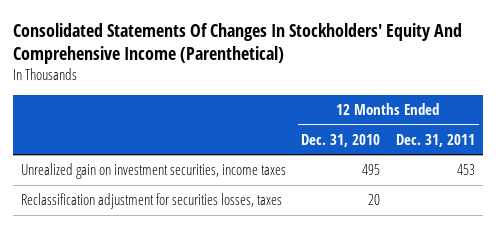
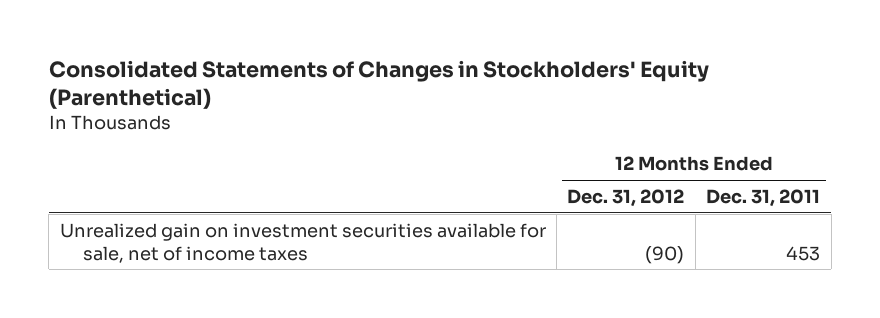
- Consolidated Statements Of Changes In Stockholders' Equity And Comprehensive Income (Parenthetical)
+ Consolidated Statements of Changes in Stockholders' Equity (Parenthetical)
- | 12 Months Ended Dec. 31, 2010 | 12 Months Ended Dec. 31, 2011
+ | 12 Months Ended Dec. 31, 2012 | 12 Months Ended Dec. 31, 2011
- Unrealized gain on investment securities, income taxes | 495 | 453
- Reclassification adjustment for securities losses, taxes | 20 |
+ Unrealized gain on investment securities available for sale, net of income taxes | (90) | 453

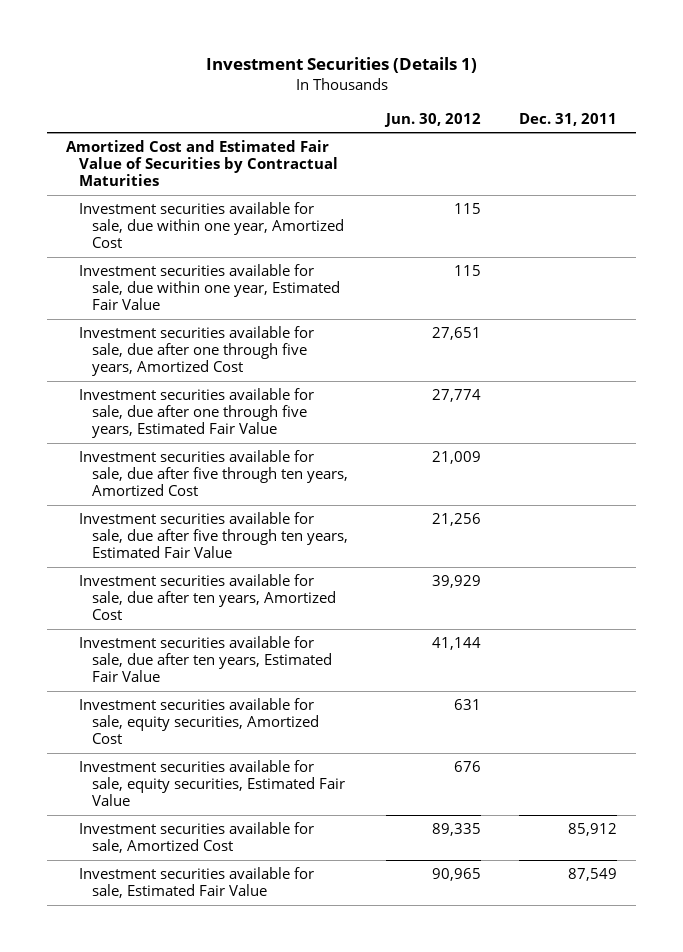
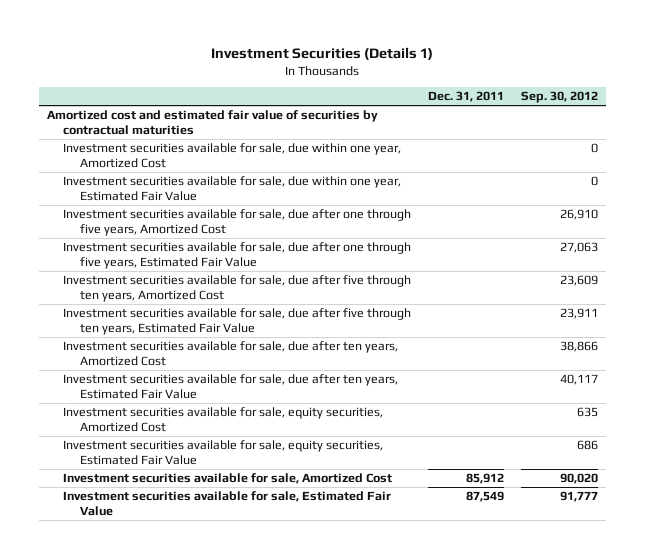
- | Jun. 30, 2012 | Dec. 31, 2011
+ | Dec. 31, 2011 | Sep. 30, 2012
- Amortized Cost and Estimated Fair Value of Securities by Contractual Maturities
+ Amortized cost and estimated fair value of securities by contractual maturities

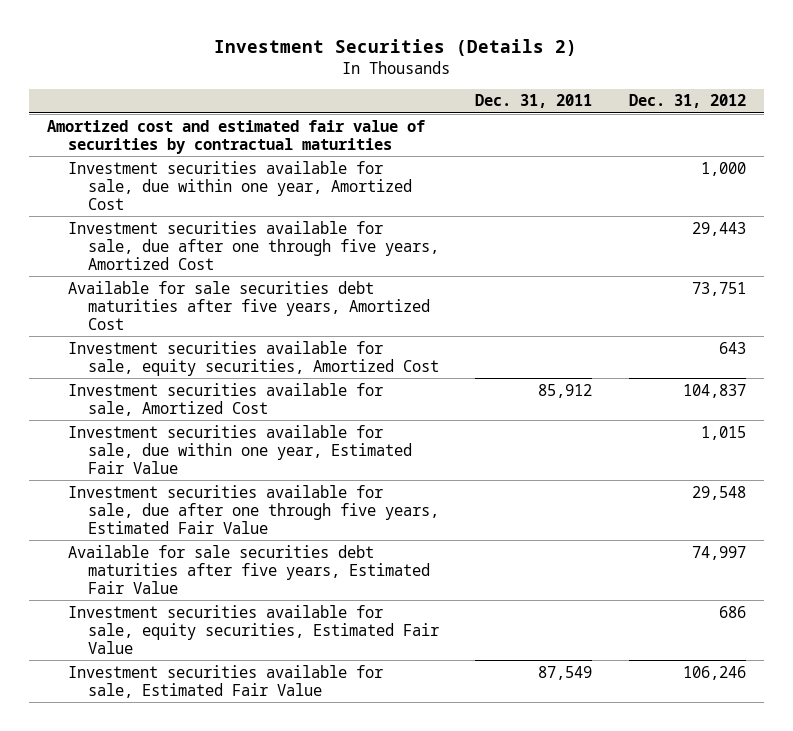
- Investment Securities (Details 1)
+ Investment Securities (Details 2)
- | Dec. 31, 2011 | Sep. 30, 2012
+ | Dec. 31, 2011 | Dec. 31, 2012
- Investment securities available for sale, due after five through ten years, Amortized Cost | | 23,609
- Investment securities available for sale, due after five through ten years, Estimated Fair Value | | 23,911
- Investment securities available for sale, due after ten years, Amortized Cost | | 38,866
- Investment securities available for sale, due after ten years, Estimated Fair Value | | 40,117
+ Available for sale securities debt maturities after five years, Amortized Cost | | 73,751
moved down: Investment securities available for sale, due within one year, Estimated Fair Value | | 1,015
moved down: Investment securities available for sale, due after one through five years, Estimated Fair Value | | 29,548
+ Available for sale securities debt maturities after five years, Estimated Fair Value | | 74,997
moved down: Investment securities available for sale, equity securities, Estimated Fair Value | | 686

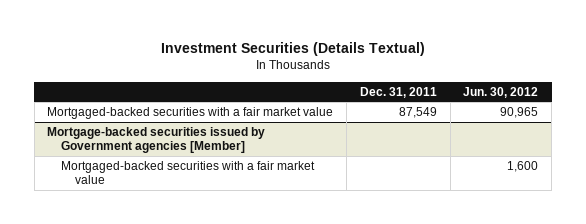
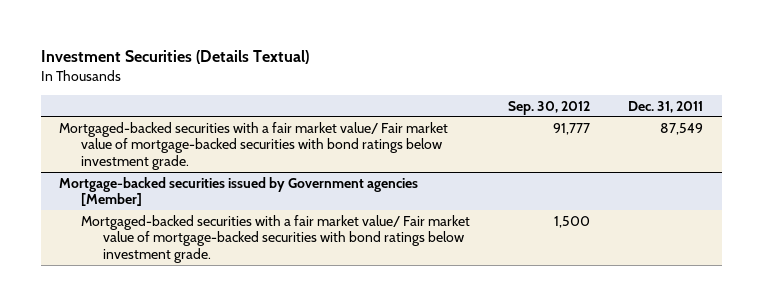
- | Dec. 31, 2011 | Jun. 30, 2012
+ | Sep. 30, 2012 | Dec. 31, 2011
- Mortgaged-backed securities with a fair market value | 87,549 | 90,965
+ Mortgaged-backed securities with a fair market value/ Fair market value of mortgage-backed securities with bond ratings below investment grade. | 91,777 | 87,549
@ Mortgage-backed securities issued by Government agencies [Member]
- Mortgaged-backed securities with a fair market value | | 1,600
+ Mortgaged-backed securities with a fair market value/ Fair market value of mortgage-backed securities with bond ratings below investment grade. | 1,500 |

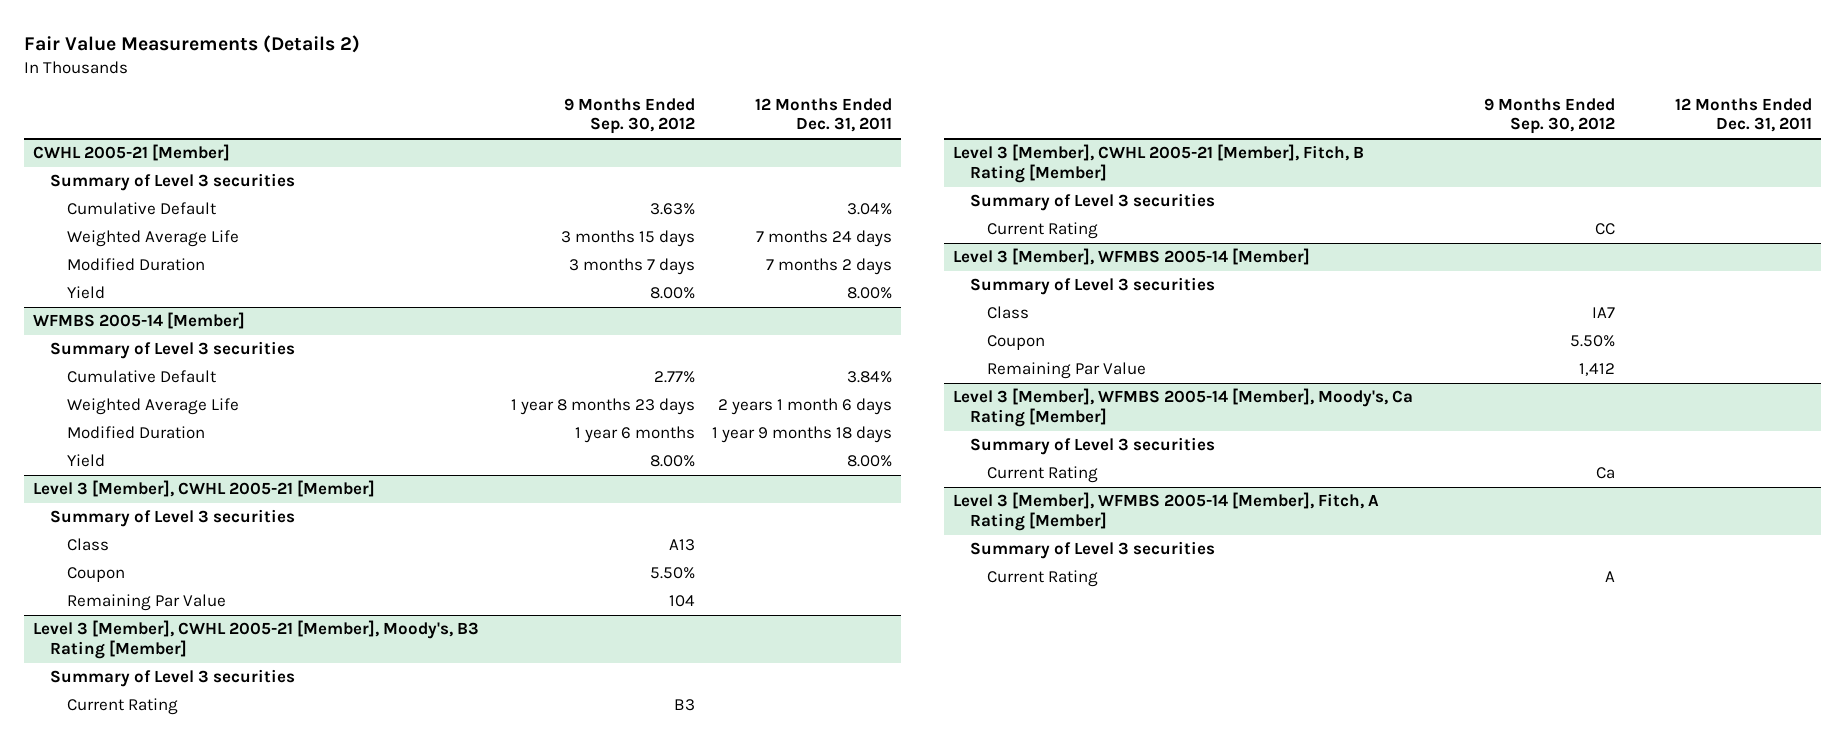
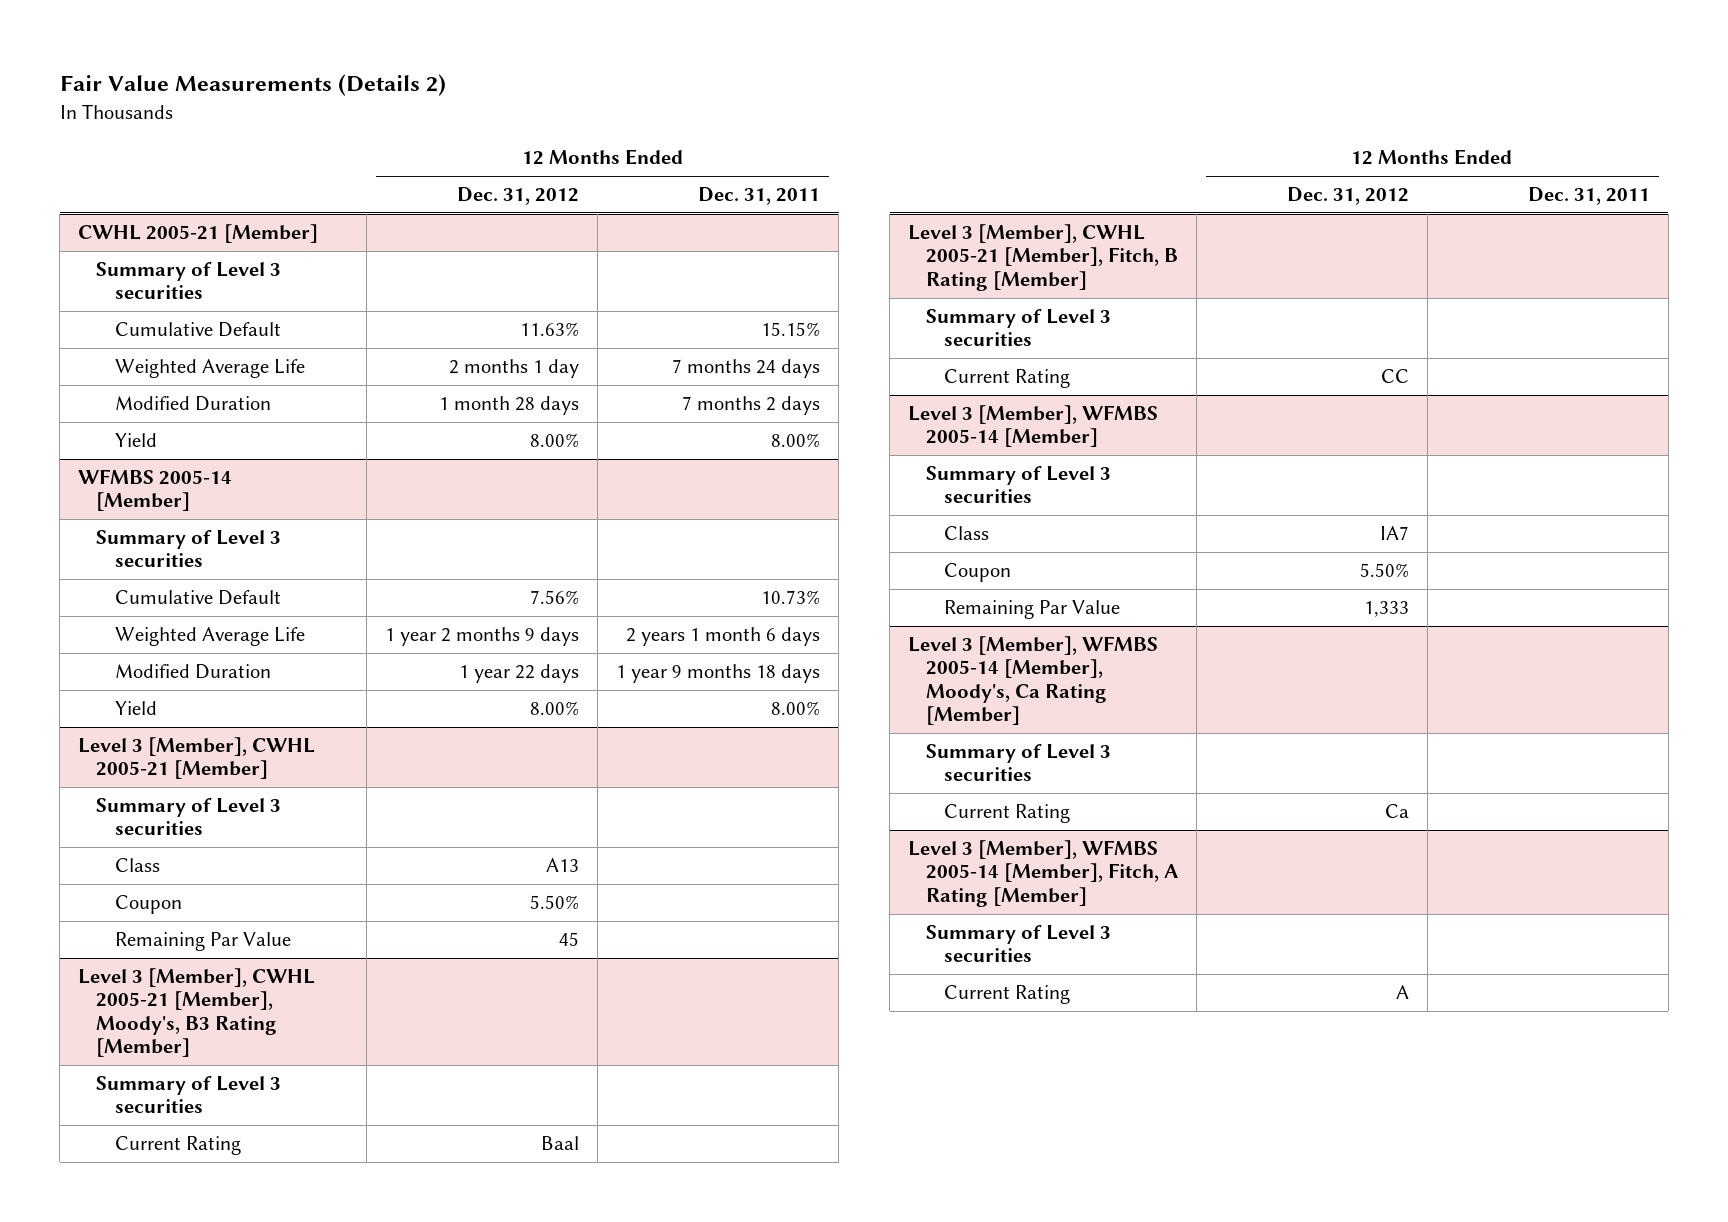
- | 9 Months Ended Sep. 30, 2012 | 12 Months Ended Dec. 31, 2011
+ | 12 Months Ended Dec. 31, 2012 | 12 Months Ended Dec. 31, 2011
@ CWHL 2005-21 [Member]
- Cumulative Default | 3.63% | 3.04%
+ Cumulative Default | 11.63% | 15.15%
@ WFMBS 2005-14 [Member]
- Cumulative Default | 2.77% | 3.84%
+ Cumulative Default | 7.56% | 10.73%

